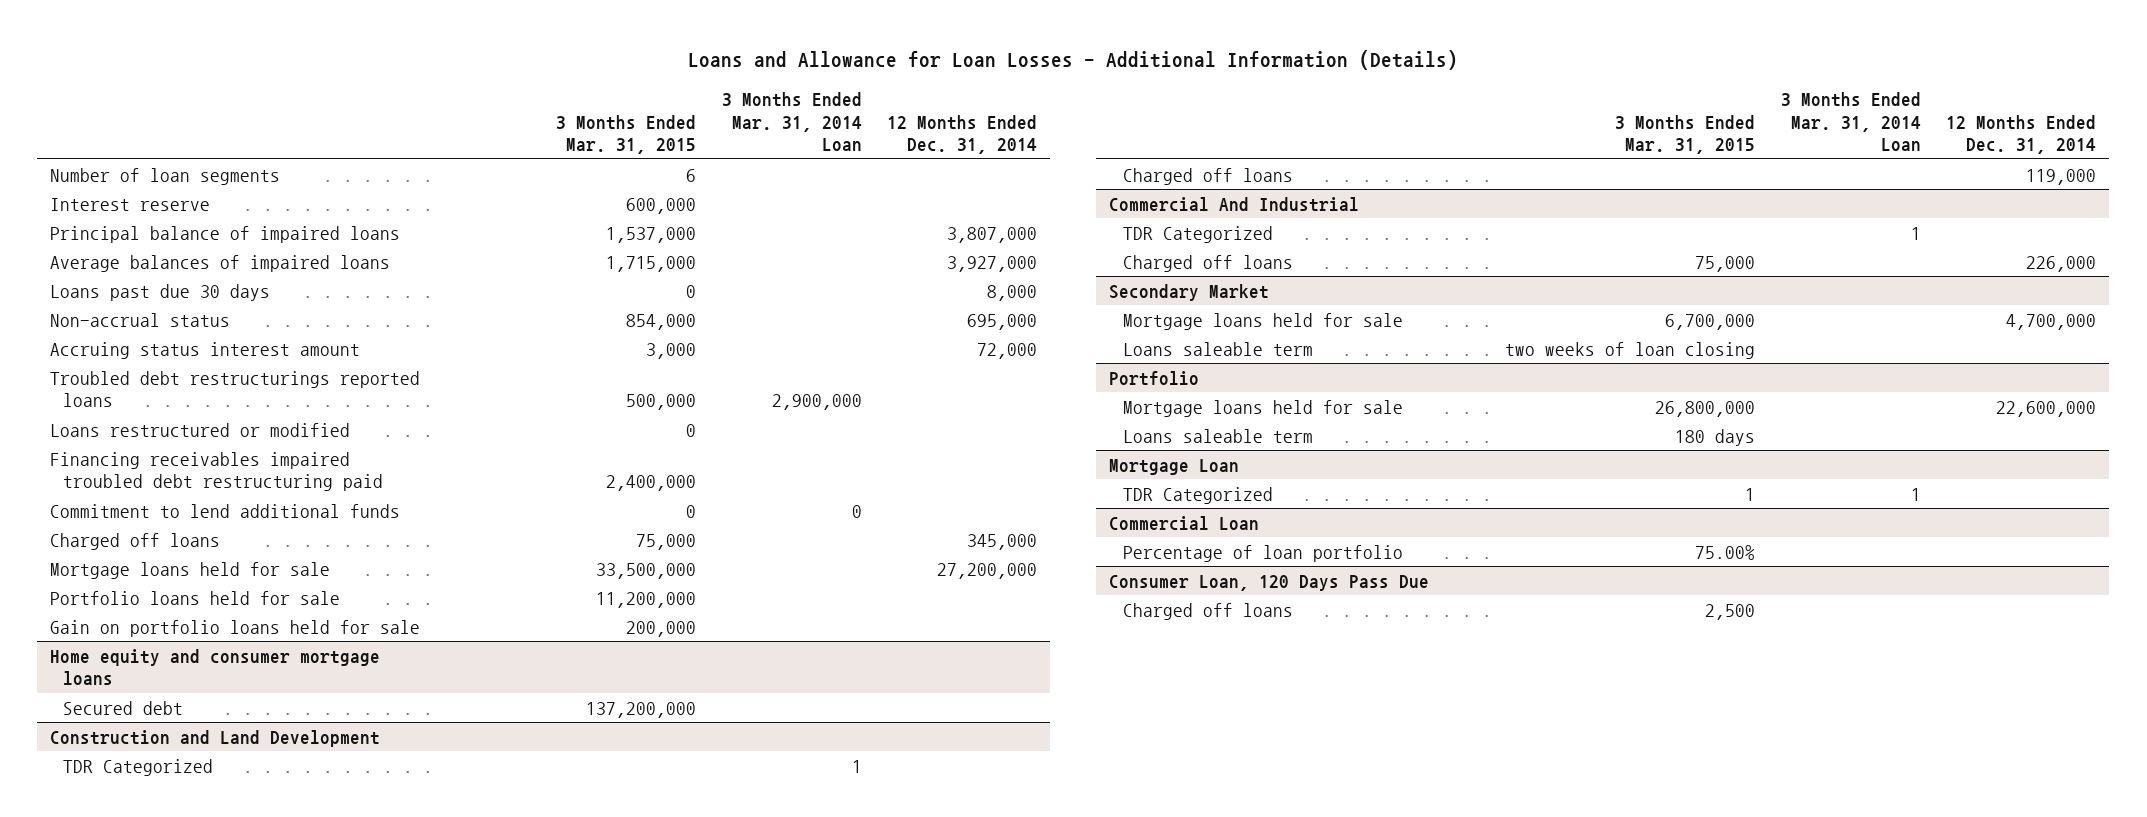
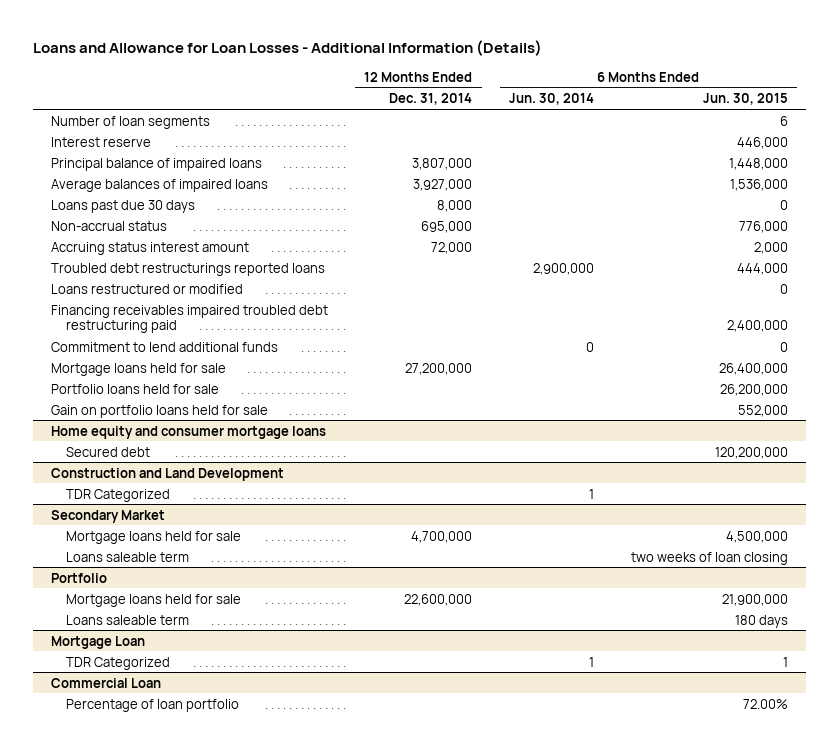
- | 3 Months Ended Mar. 31, 2015 | 3 Months Ended Mar. 31, 2014 Loan | 12 Months Ended Dec. 31, 2014
+ | 12 Months Ended Dec. 31, 2014 | 6 Months Ended Jun. 30, 2014 | 6 Months Ended Jun. 30, 2015
- Charged off loans | 75,000 | | 345,000
@ Construction and Land Development
- Charged off loans | | | 119,000
- Commercial And Industrial
- TDR Categorized | | 1 |
- Charged off loans | 75,000 | | 226,000
- Consumer Loan, 120 Days Pass Due
- Charged off loans | 2,500 | |

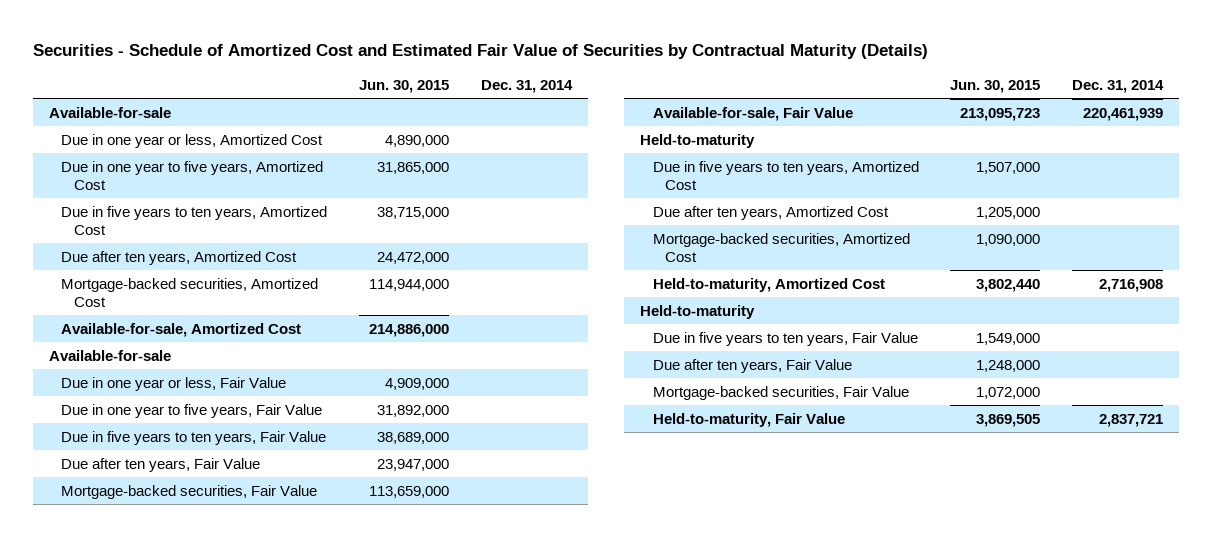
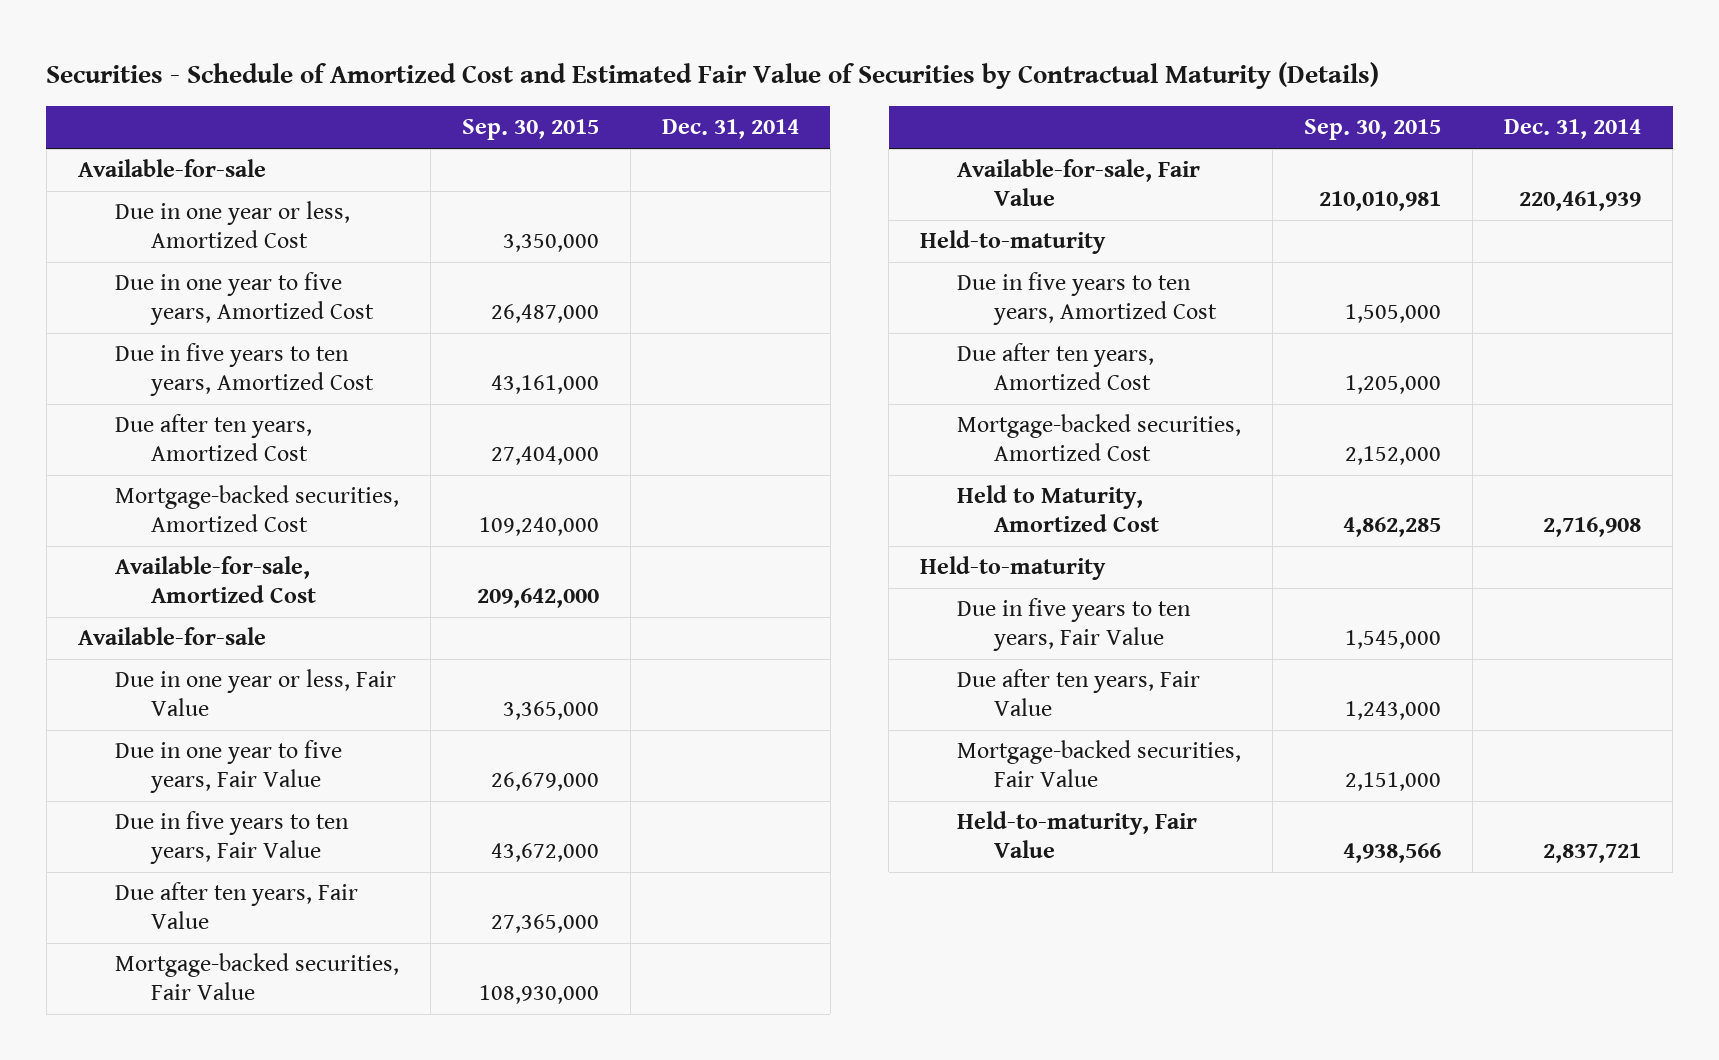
- | Jun. 30, 2015 | Dec. 31, 2014
+ | Sep. 30, 2015 | Dec. 31, 2014
- Held-to-maturity, Amortized Cost | 3,802,440 | 2,716,908
+ Held to Maturity, Amortized Cost | 4,862,285 | 2,716,908

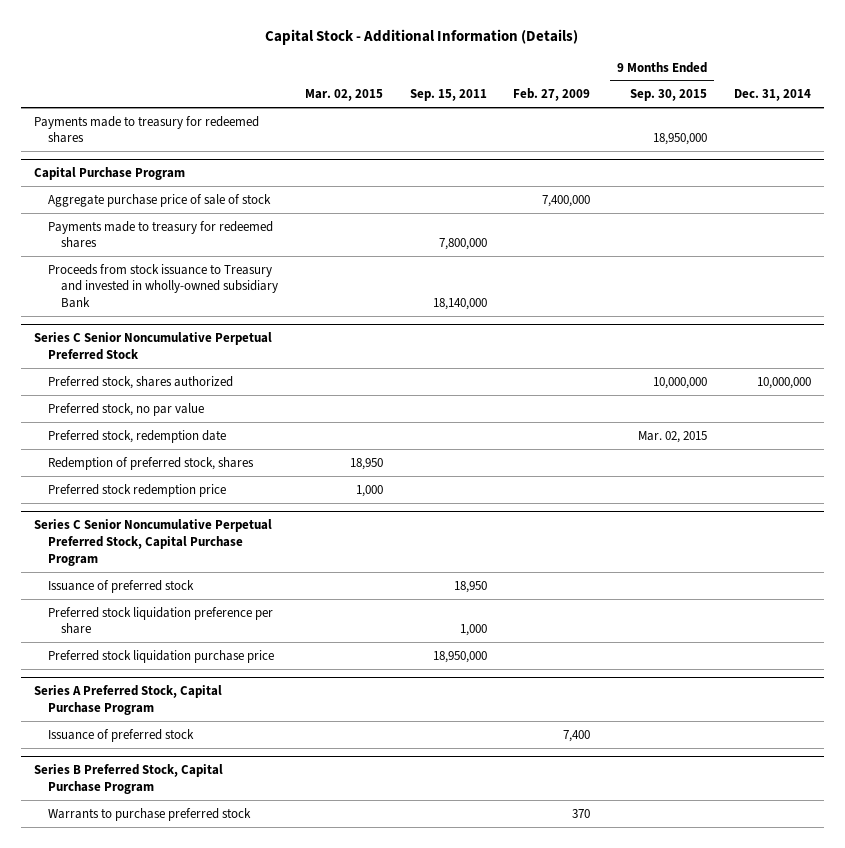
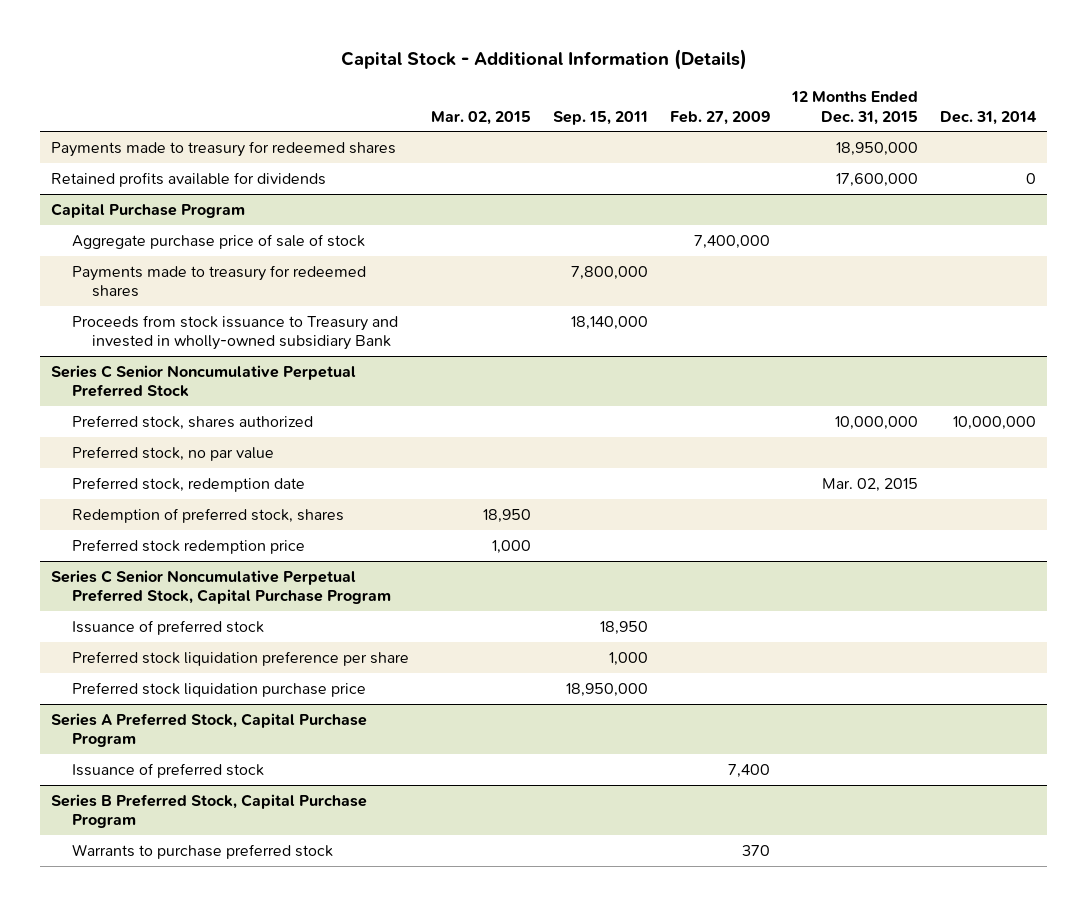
- | Mar. 02, 2015 | Sep. 15, 2011 | Feb. 27, 2009 | 9 Months Ended Sep. 30, 2015 | Dec. 31, 2014
+ | Mar. 02, 2015 | Sep. 15, 2011 | Feb. 27, 2009 | 12 Months Ended Dec. 31, 2015 | Dec. 31, 2014
+ Retained profits available for dividends | | | | 17,600,000 | 0

